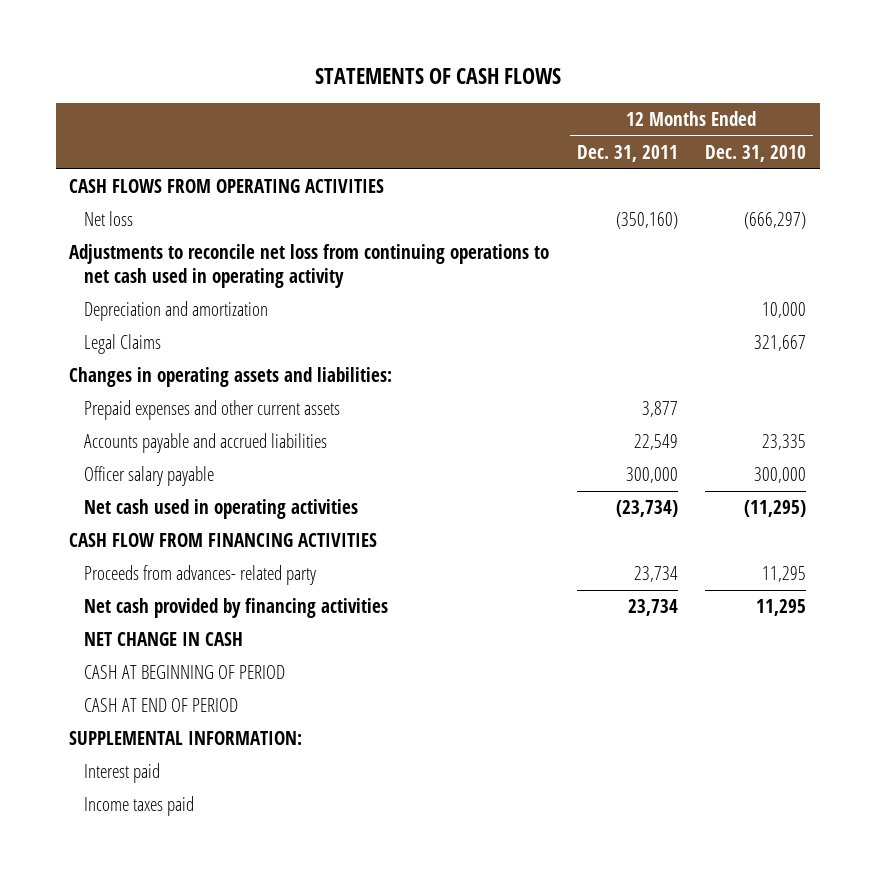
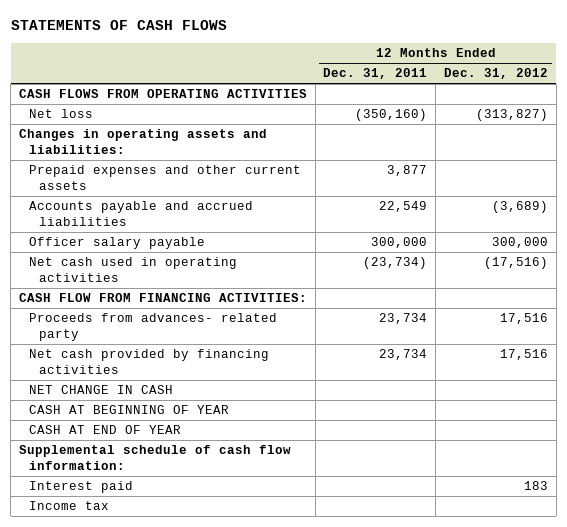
- | 12 Months Ended Dec. 31, 2011 | 12 Months Ended Dec. 31, 2010
+ | 12 Months Ended Dec. 31, 2011 | 12 Months Ended Dec. 31, 2012
- Adjustments to reconcile net loss from continuing operations to net cash used in operating activity
- Depreciation and amortization | | 10,000
- Legal Claims | | 321,667
- CASH FLOW FROM FINANCING ACTIVITIES
+ CASH FLOW FROM FINANCING ACTIVITIES:
- CASH AT BEGINNING OF PERIOD
- CASH AT END OF PERIOD
- SUPPLEMENTAL INFORMATION:
+ CASH AT BEGINNING OF YEAR
+ CASH AT END OF YEAR
+ Supplemental schedule of cash flow information:
- Income taxes paid
+ Income tax

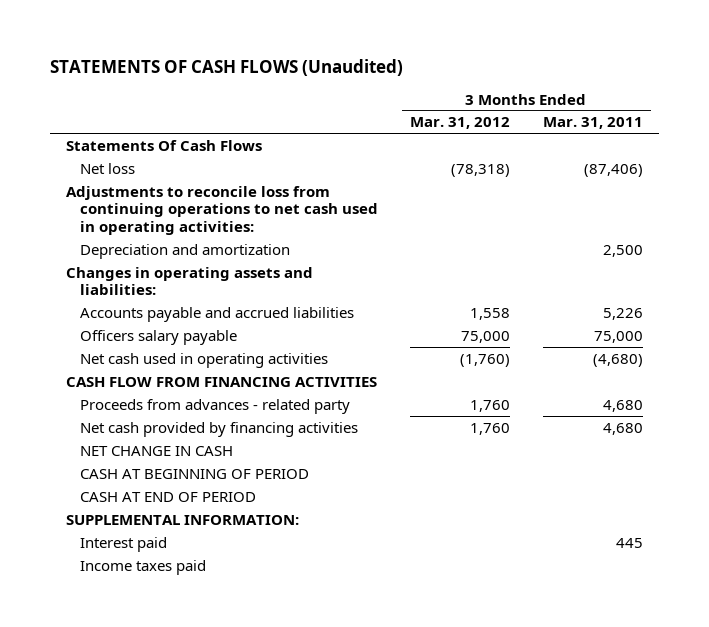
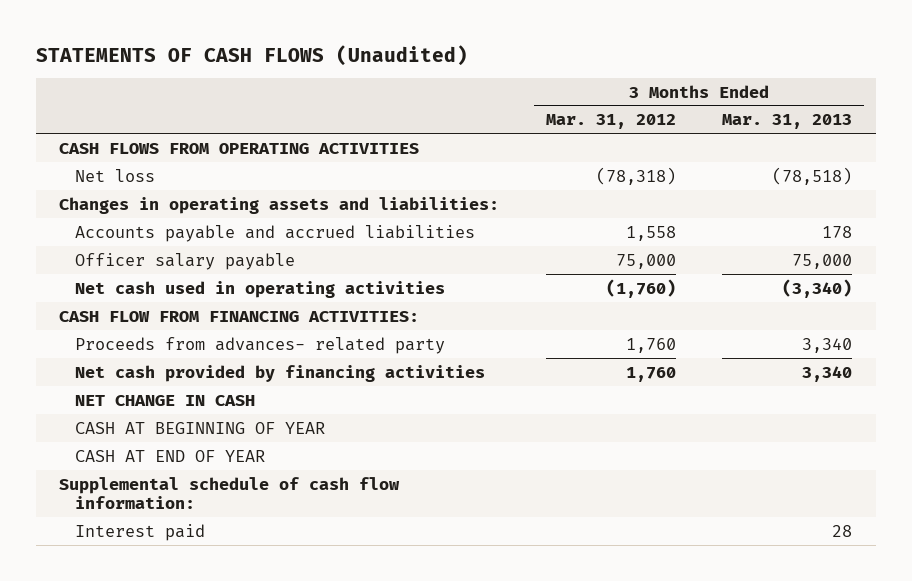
- | 3 Months Ended Mar. 31, 2012 | 3 Months Ended Mar. 31, 2011
+ | 3 Months Ended Mar. 31, 2012 | 3 Months Ended Mar. 31, 2013
- Statements Of Cash Flows
+ CASH FLOWS FROM OPERATING ACTIVITIES
- Adjustments to reconcile loss from continuing operations to net cash used in operating activities:
- Depreciation and amortization | | 2,500
- Officers salary payable | 75,000 | 75,000
+ Officer salary payable | 75,000 | 75,000
- CASH FLOW FROM FINANCING ACTIVITIES
- Proceeds from advances - related party | 1,760 | 4,680
+ CASH FLOW FROM FINANCING ACTIVITIES:
+ Proceeds from advances- related party | 1,760 | 3,340
- CASH AT BEGINNING OF PERIOD
- CASH AT END OF PERIOD
- SUPPLEMENTAL INFORMATION:
+ CASH AT BEGINNING OF YEAR
+ CASH AT END OF YEAR
+ Supplemental schedule of cash flow information:
- Income taxes paid

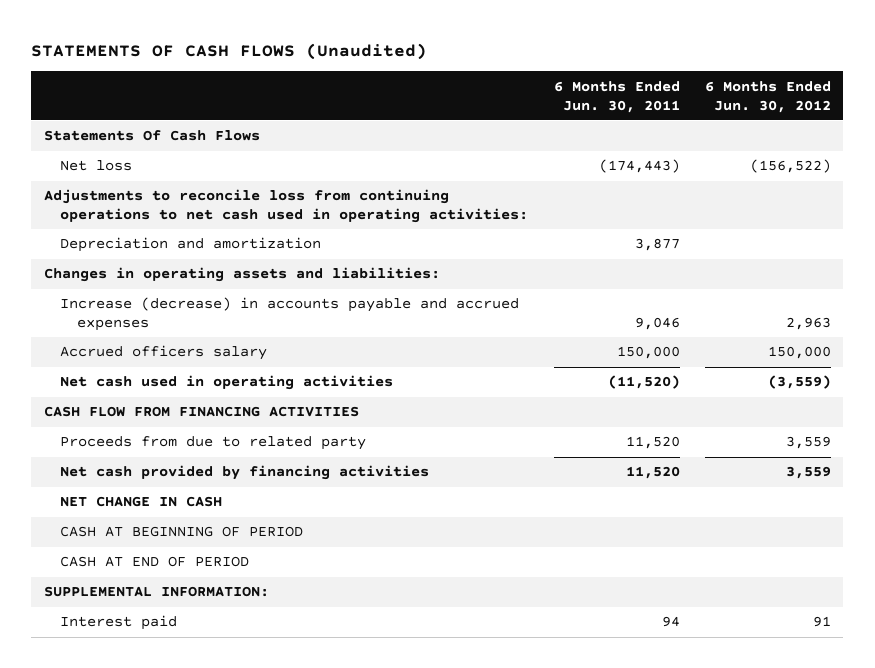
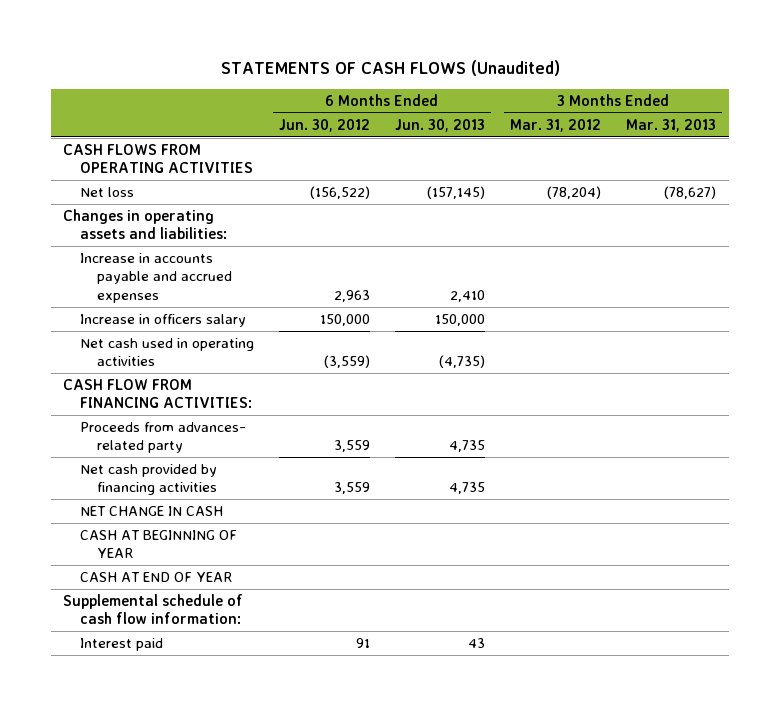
- | 6 Months Ended Jun. 30, 2011 | 6 Months Ended Jun. 30, 2012
+ | 6 Months Ended Jun. 30, 2012 | 6 Months Ended Jun. 30, 2013 | 3 Months Ended Mar. 31, 2012 | 3 Months Ended Mar. 31, 2013
- Statements Of Cash Flows
+ CASH FLOWS FROM OPERATING ACTIVITIES
- Adjustments to reconcile loss from continuing operations to net cash used in operating activities:
- Depreciation and amortization | 3,877 |
- Increase (decrease) in accounts payable and accrued expenses | 9,046 | 2,963
- Accrued officers salary | 150,000 | 150,000
+ Increase in accounts payable and accrued expenses | 2,963 | 2,410 | |
+ Increase in officers salary | 150,000 | 150,000 | |
- CASH FLOW FROM FINANCING ACTIVITIES
- Proceeds from due to related party | 11,520 | 3,559
+ CASH FLOW FROM FINANCING ACTIVITIES:
+ Proceeds from advances- related party | 3,559 | 4,735 | |
- CASH AT BEGINNING OF PERIOD
- CASH AT END OF PERIOD
- SUPPLEMENTAL INFORMATION:
+ CASH AT BEGINNING OF YEAR
+ CASH AT END OF YEAR
+ Supplemental schedule of cash flow information:

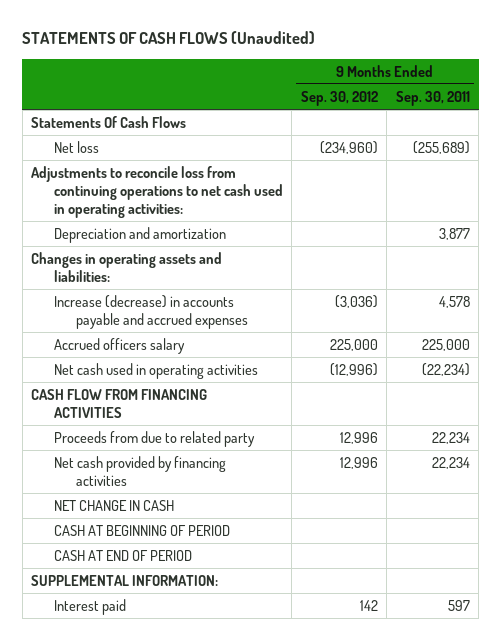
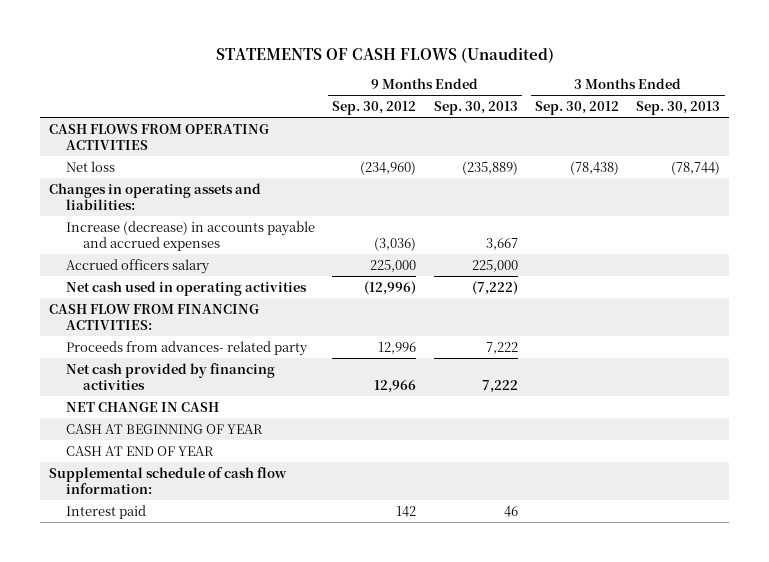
- | 9 Months Ended Sep. 30, 2012 | 9 Months Ended Sep. 30, 2011
+ | 9 Months Ended Sep. 30, 2012 | 9 Months Ended Sep. 30, 2013 | 3 Months Ended Sep. 30, 2012 | 3 Months Ended Sep. 30, 2013
- Statements Of Cash Flows
+ CASH FLOWS FROM OPERATING ACTIVITIES
- Adjustments to reconcile loss from continuing operations to net cash used in operating activities:
- Depreciation and amortization | | 3,877
- CASH FLOW FROM FINANCING ACTIVITIES
- Proceeds from due to related party | 12,996 | 22,234
- Net cash provided by financing activities | 12,996 | 22,234
+ CASH FLOW FROM FINANCING ACTIVITIES:
+ Proceeds from advances- related party | 12,996 | 7,222 | |
+ Net cash provided by financing activities | 12,966 | 7,222 | |
- CASH AT BEGINNING OF PERIOD
- CASH AT END OF PERIOD
- SUPPLEMENTAL INFORMATION:
+ CASH AT BEGINNING OF YEAR
+ CASH AT END OF YEAR
+ Supplemental schedule of cash flow information:

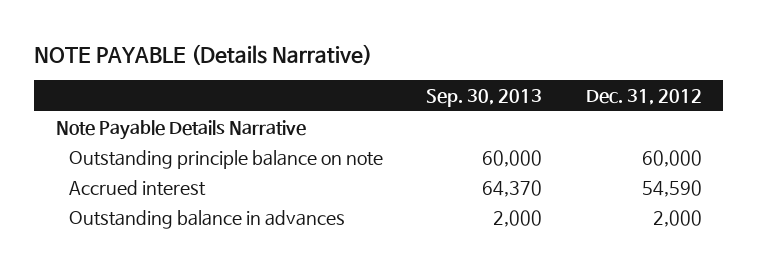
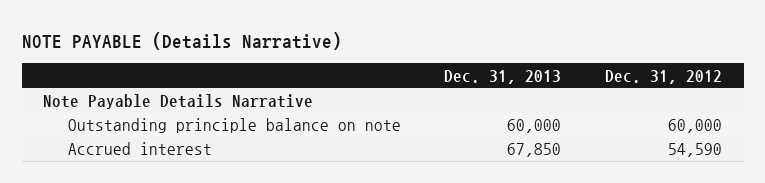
- | Sep. 30, 2013 | Dec. 31, 2012
+ | Dec. 31, 2013 | Dec. 31, 2012
- Outstanding balance in advances | 2,000 | 2,000

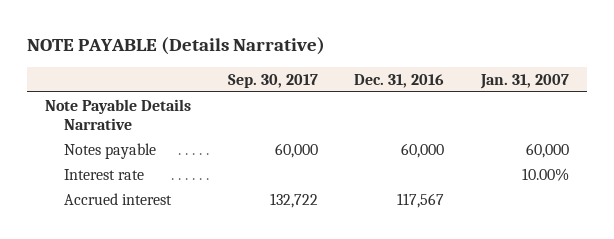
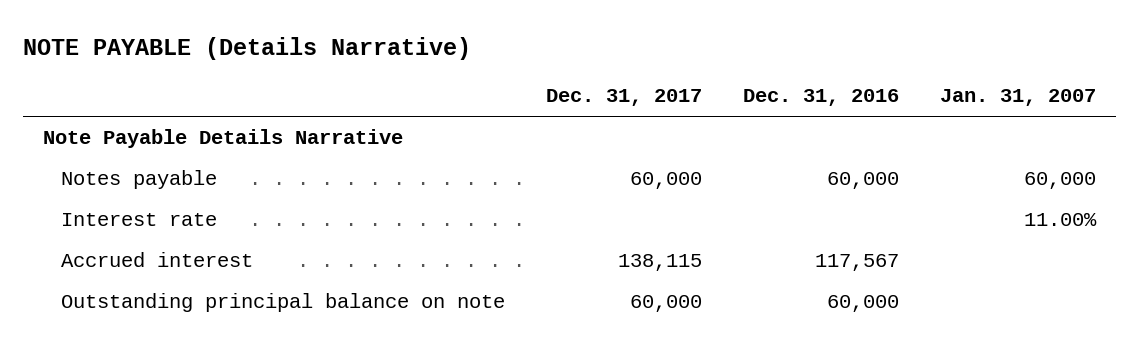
- | Sep. 30, 2017 | Dec. 31, 2016 | Jan. 31, 2007
+ | Dec. 31, 2017 | Dec. 31, 2016 | Jan. 31, 2007
- Interest rate | | | 10.00%
+ Interest rate | | | 11.00%
+ Outstanding principal balance on note | 60,000 | 60,000 |

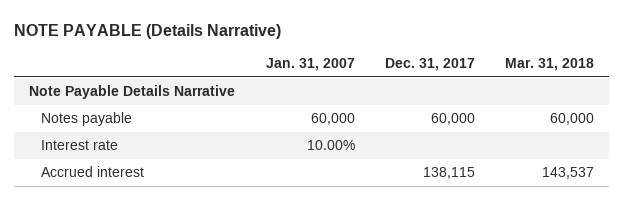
- | Dec. 31, 2017 | Dec. 31, 2016 | Jan. 31, 2007
+ | Jan. 31, 2007 | Dec. 31, 2017 | Mar. 31, 2018
- Interest rate | | | 11.00%
+ Interest rate | 10.00% | |
- Outstanding principal balance on note | 60,000 | 60,000 |

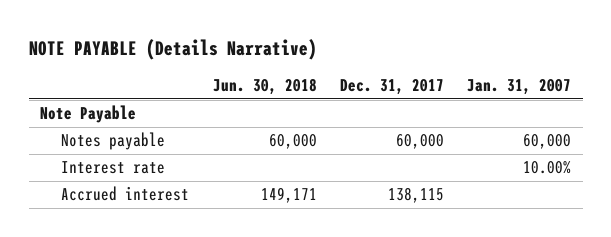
- | Jan. 31, 2007 | Dec. 31, 2017 | Mar. 31, 2018
+ | Jun. 30, 2018 | Dec. 31, 2017 | Jan. 31, 2007
- Note Payable Details Narrative
+ Note Payable

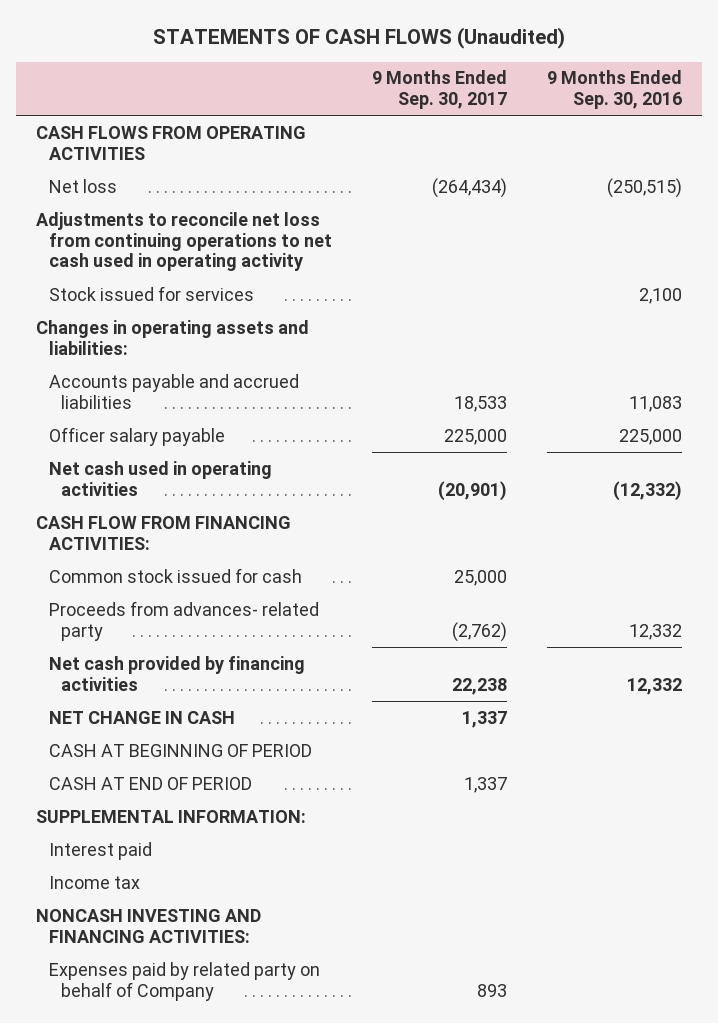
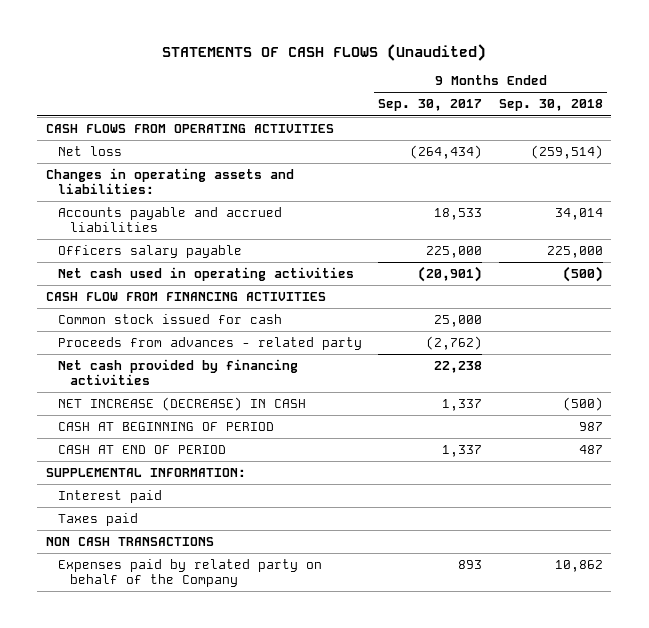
- | 9 Months Ended Sep. 30, 2017 | 9 Months Ended Sep. 30, 2016
+ | 9 Months Ended Sep. 30, 2017 | 9 Months Ended Sep. 30, 2018
- Adjustments to reconcile net loss from continuing operations to net cash used in operating activity
- Stock issued for services | | 2,100
- Officer salary payable | 225,000 | 225,000
+ Officers salary payable | 225,000 | 225,000
- CASH FLOW FROM FINANCING ACTIVITIES:
+ CASH FLOW FROM FINANCING ACTIVITIES
- Proceeds from advances- related party | (2,762) | 12,332
+ Proceeds from advances - related party | (2,762) |
- NET CHANGE IN CASH | 1,337 |
+ NET INCREASE (DECREASE) IN CASH | 1,337 | (500)
- Income tax
- NONCASH INVESTING AND FINANCING ACTIVITIES:
- Expenses paid by related party on behalf of Company | 893 |
+ Taxes paid
+ NON CASH TRANSACTIONS
+ Expenses paid by related party on behalf of the Company | 893 | 10,862

